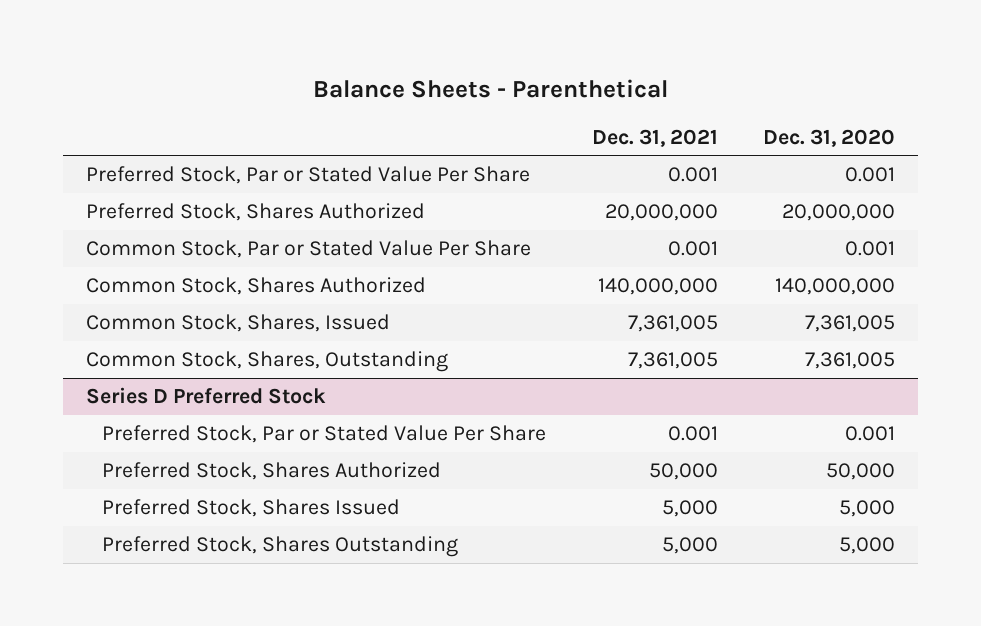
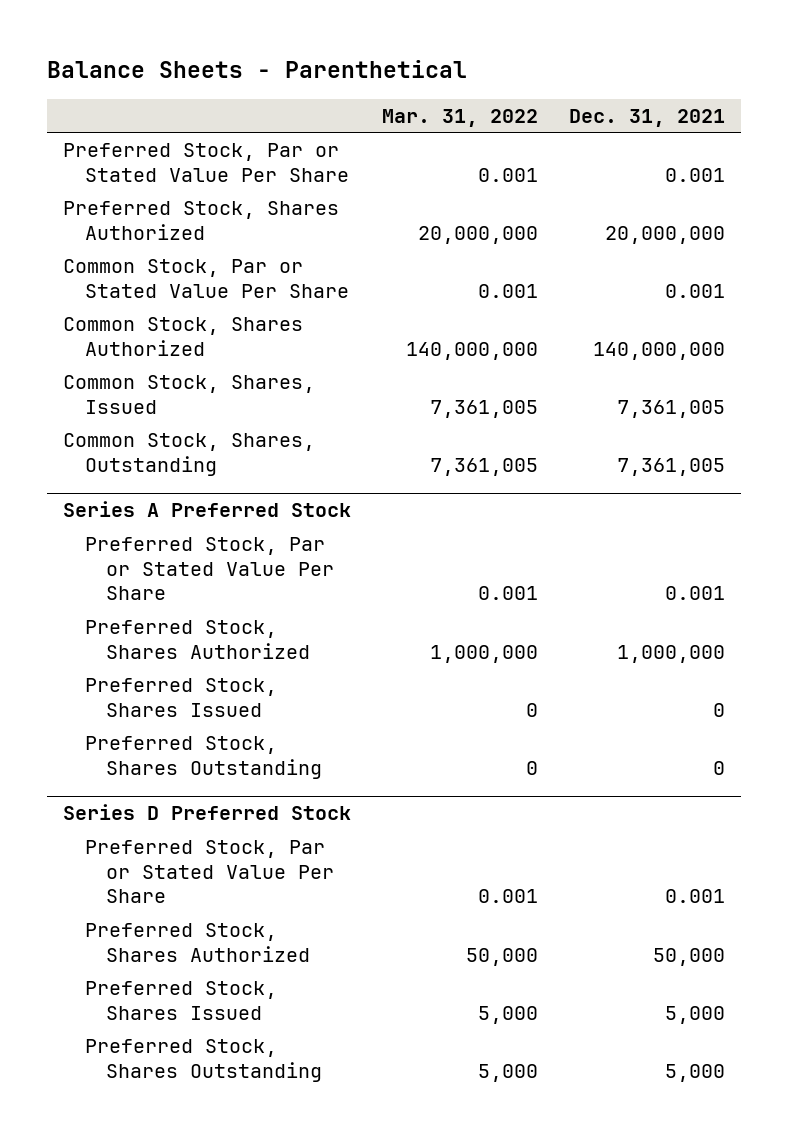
- | Dec. 31, 2021 | Dec. 31, 2020
+ | Mar. 31, 2022 | Dec. 31, 2021
+ Series A Preferred Stock
+ Preferred Stock, Par or Stated Value Per Share | 0.001 | 0.001
+ Preferred Stock, Shares Authorized | 1,000,000 | 1,000,000
+ Preferred Stock, Shares Issued | 0 | 0
+ Preferred Stock, Shares Outstanding | 0 | 0

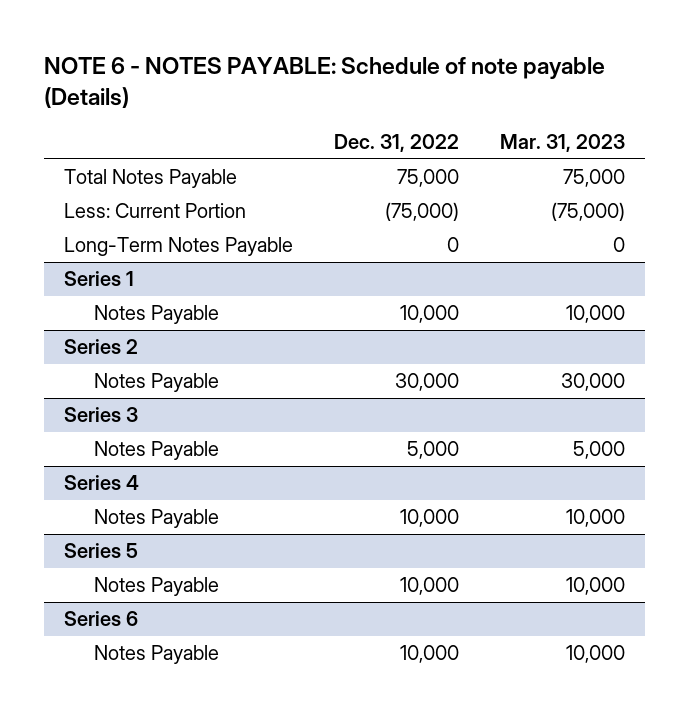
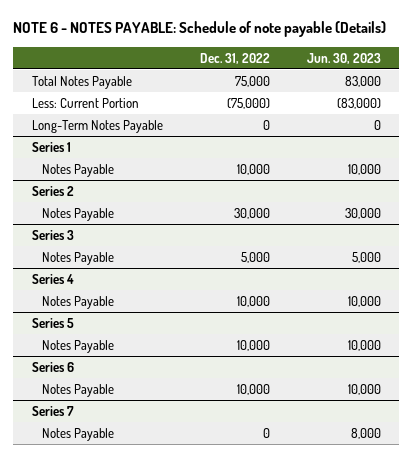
- | Dec. 31, 2022 | Mar. 31, 2023
+ | Dec. 31, 2022 | Jun. 30, 2023
+ Series 7
+ Notes Payable | 0 | 8,000

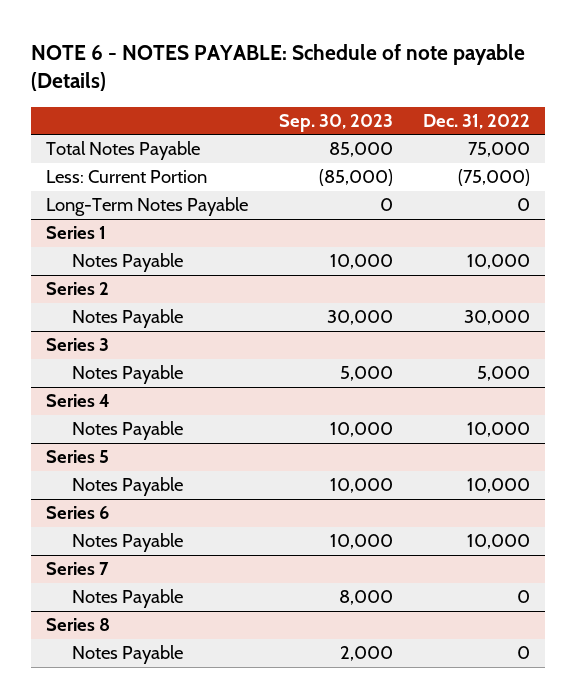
- | Dec. 31, 2022 | Jun. 30, 2023
+ | Sep. 30, 2023 | Dec. 31, 2022
+ Series 8
+ Notes Payable | 2,000 | 0

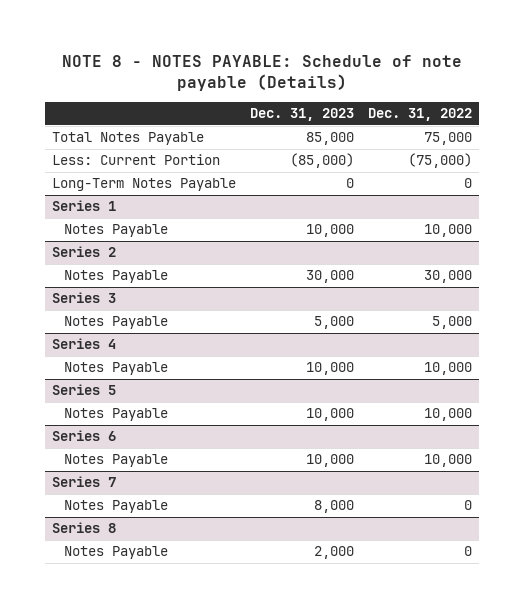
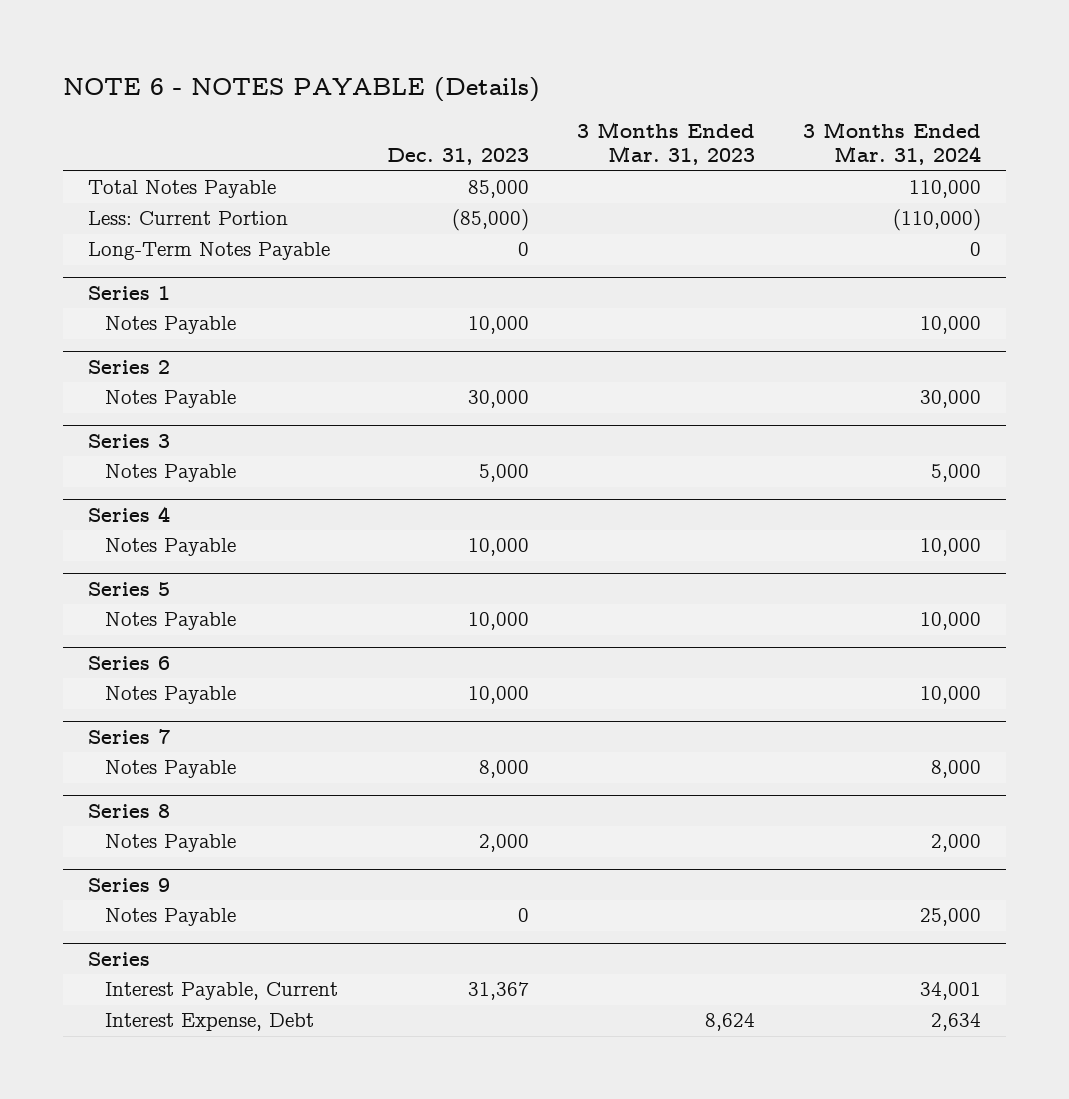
- NOTE 8 - NOTES PAYABLE: Schedule of note payable (Details)
+ NOTE 6 - NOTES PAYABLE (Details)
- | Dec. 31, 2023 | Dec. 31, 2022
+ | Dec. 31, 2023 | 3 Months Ended Mar. 31, 2023 | 3 Months Ended Mar. 31, 2024
+ Series 9
+ Notes Payable | 0 | | 25,000
+ Series
+ Interest Payable, Current | 31,367 | | 34,001
+ Interest Expense, Debt | | 8,624 | 2,634

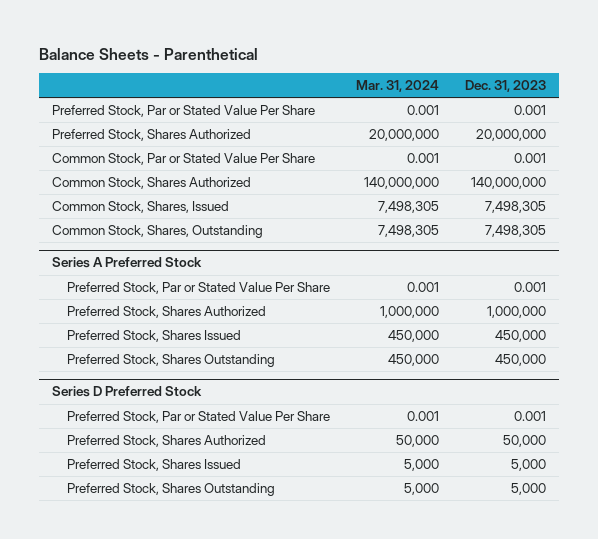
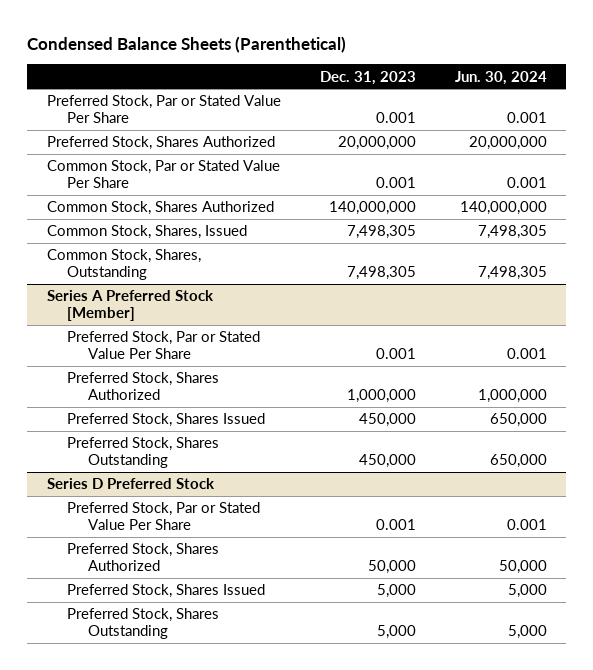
- Balance Sheets - Parenthetical
+ Condensed Balance Sheets (Parenthetical)
- | Mar. 31, 2024 | Dec. 31, 2023
+ | Dec. 31, 2023 | Jun. 30, 2024
- Series A Preferred Stock
+ Series A Preferred Stock [Member]

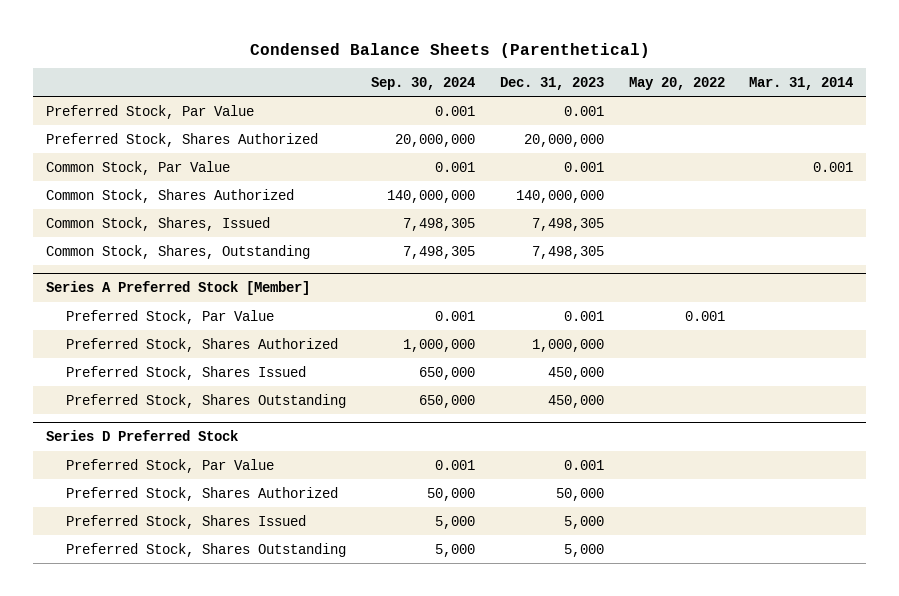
- | Dec. 31, 2023 | Jun. 30, 2024
+ | Sep. 30, 2024 | Dec. 31, 2023 | May 20, 2022 | Mar. 31, 2014
- Preferred Stock, Par or Stated Value Per Share | 0.001 | 0.001
+ Preferred Stock, Par Value | 0.001 | 0.001 | |
- Common Stock, Par or Stated Value Per Share | 0.001 | 0.001
+ Common Stock, Par Value | 0.001 | 0.001 | | 0.001
@ Series A Preferred Stock [Member]
- Preferred Stock, Par or Stated Value Per Share | 0.001 | 0.001
+ Preferred Stock, Par Value | 0.001 | 0.001 | 0.001 |
@ Series D Preferred Stock
- Preferred Stock, Par or Stated Value Per Share | 0.001 | 0.001
+ Preferred Stock, Par Value | 0.001 | 0.001 | |

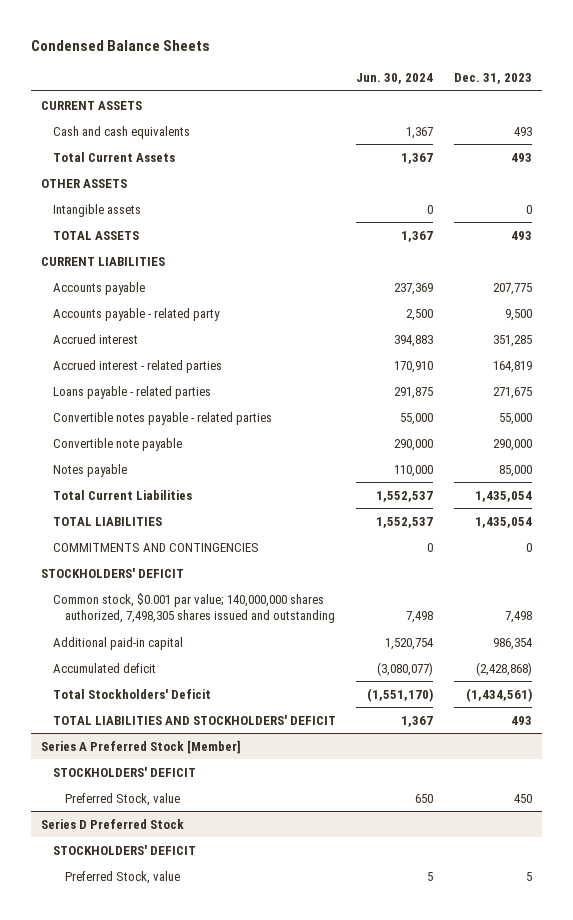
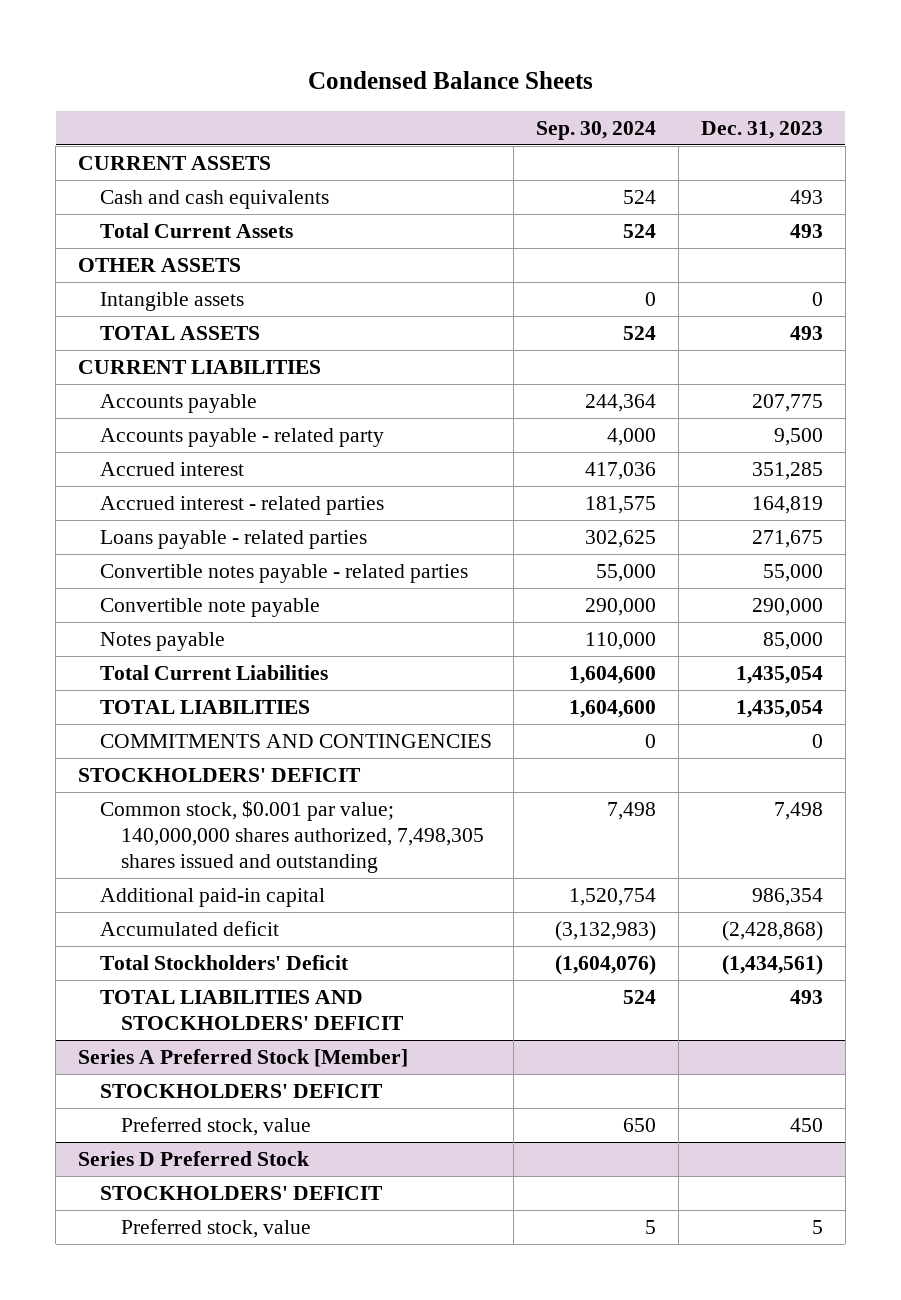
- | Jun. 30, 2024 | Dec. 31, 2023
+ | Sep. 30, 2024 | Dec. 31, 2023
@ Series A Preferred Stock [Member]
- Preferred Stock, value | 650 | 450
+ Preferred stock, value | 650 | 450
@ Series D Preferred Stock
- Preferred Stock, value | 5 | 5
+ Preferred stock, value | 5 | 5

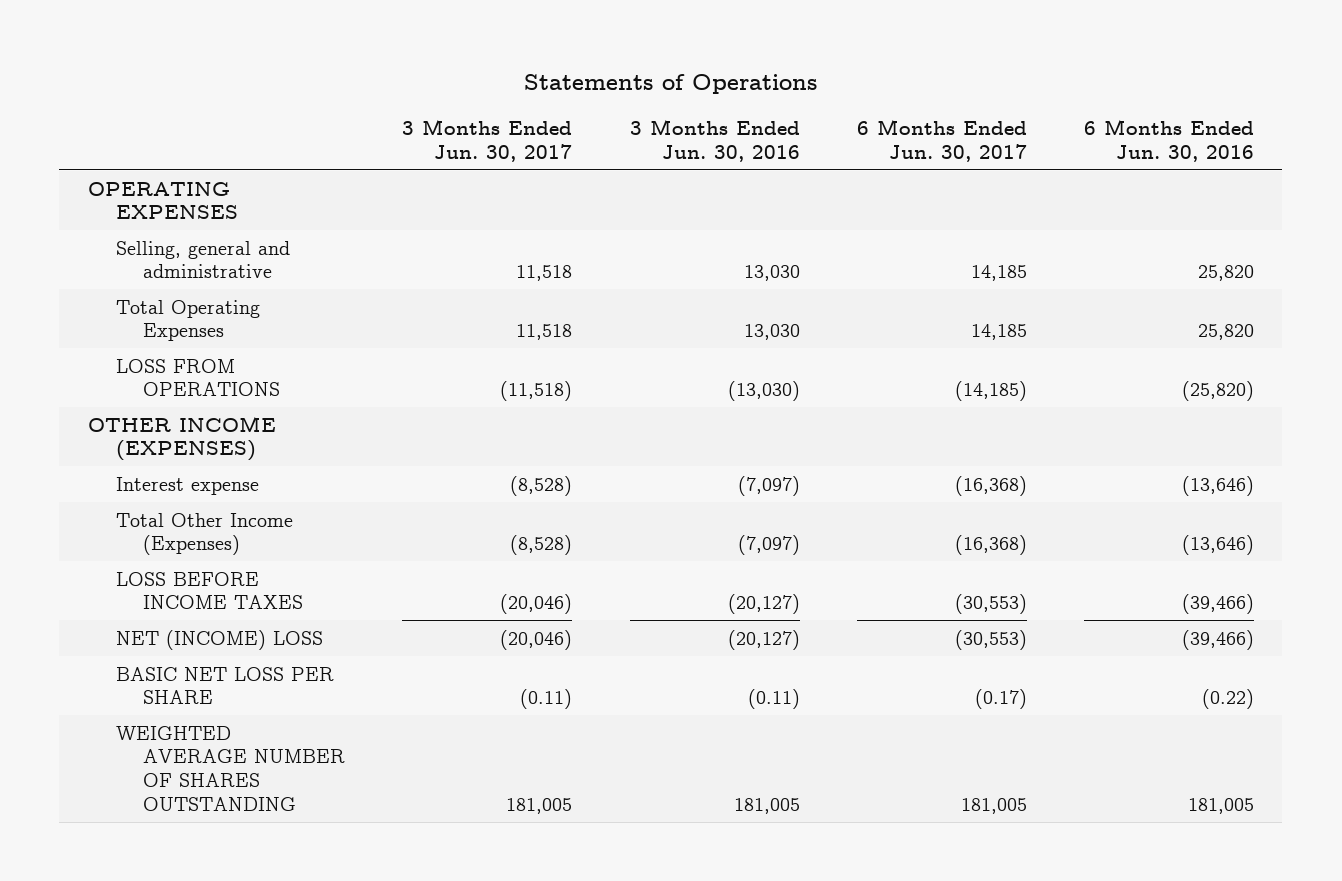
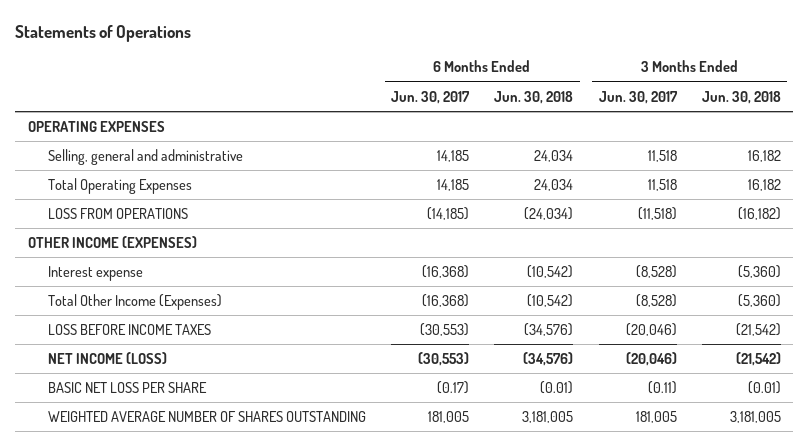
- | 3 Months Ended Jun. 30, 2017 | 3 Months Ended Jun. 30, 2016 | 6 Months Ended Jun. 30, 2017 | 6 Months Ended Jun. 30, 2016
+ | 6 Months Ended Jun. 30, 2017 | 6 Months Ended Jun. 30, 2018 | 3 Months Ended Jun. 30, 2017 | 3 Months Ended Jun. 30, 2018
- NET (INCOME) LOSS | (20,046) | (20,127) | (30,553) | (39,466)
+ NET INCOME (LOSS) | (30,553) | (34,576) | (20,046) | (21,542)

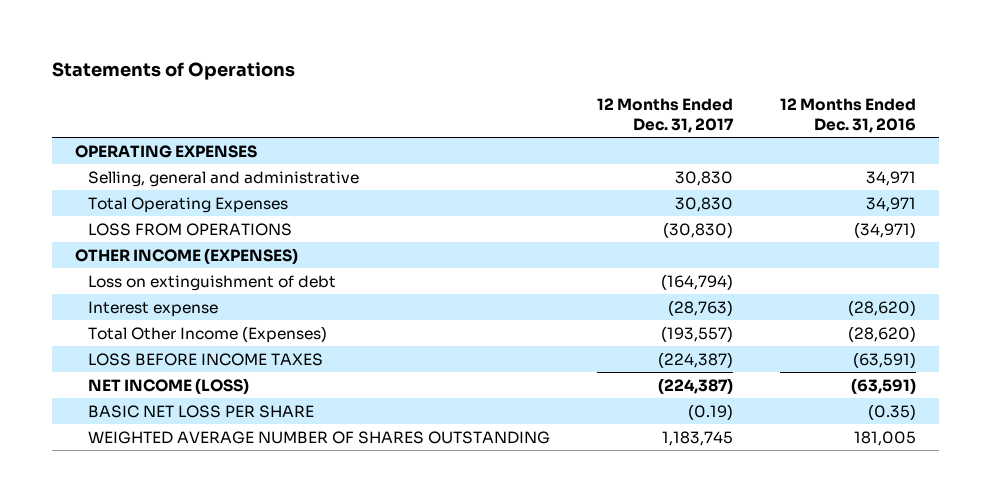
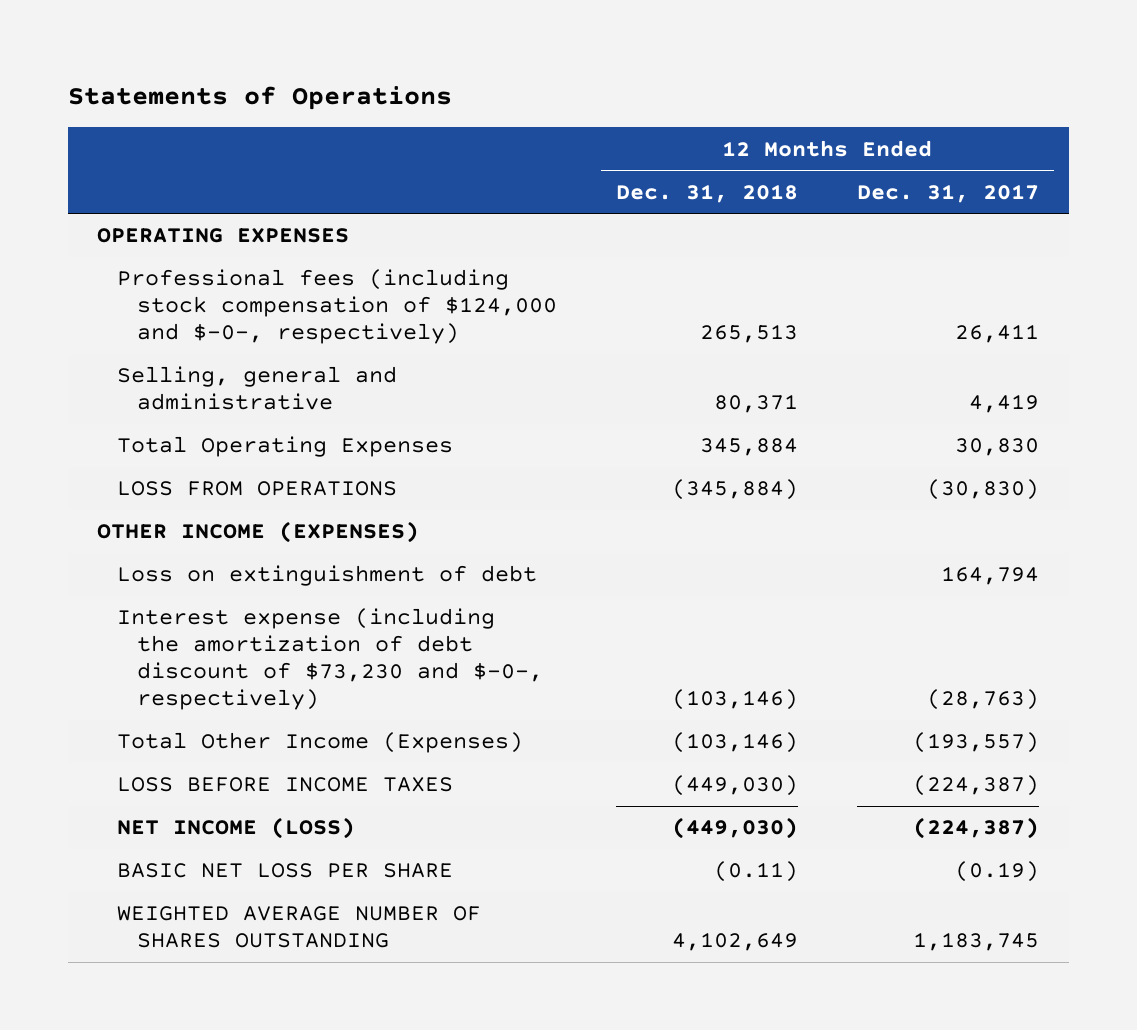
- | 12 Months Ended Dec. 31, 2017 | 12 Months Ended Dec. 31, 2016
+ | 12 Months Ended Dec. 31, 2018 | 12 Months Ended Dec. 31, 2017
- Selling, general and administrative | 30,830 | 34,971
+ Professional fees (including stock compensation of $124,000 and $-0-, respectively) | 265,513 | 26,411
+ Selling, general and administrative | 80,371 | 4,419
- Loss on extinguishment of debt | (164,794) |
- Interest expense | (28,763) | (28,620)
+ Loss on extinguishment of debt | | 164,794
+ Interest expense (including the amortization of debt discount of $73,230 and $-0-, respectively) | (103,146) | (28,763)

